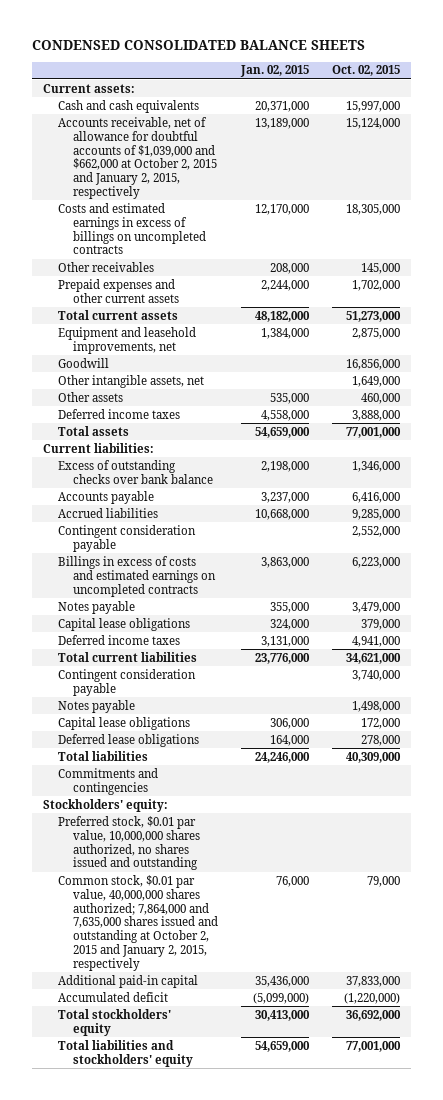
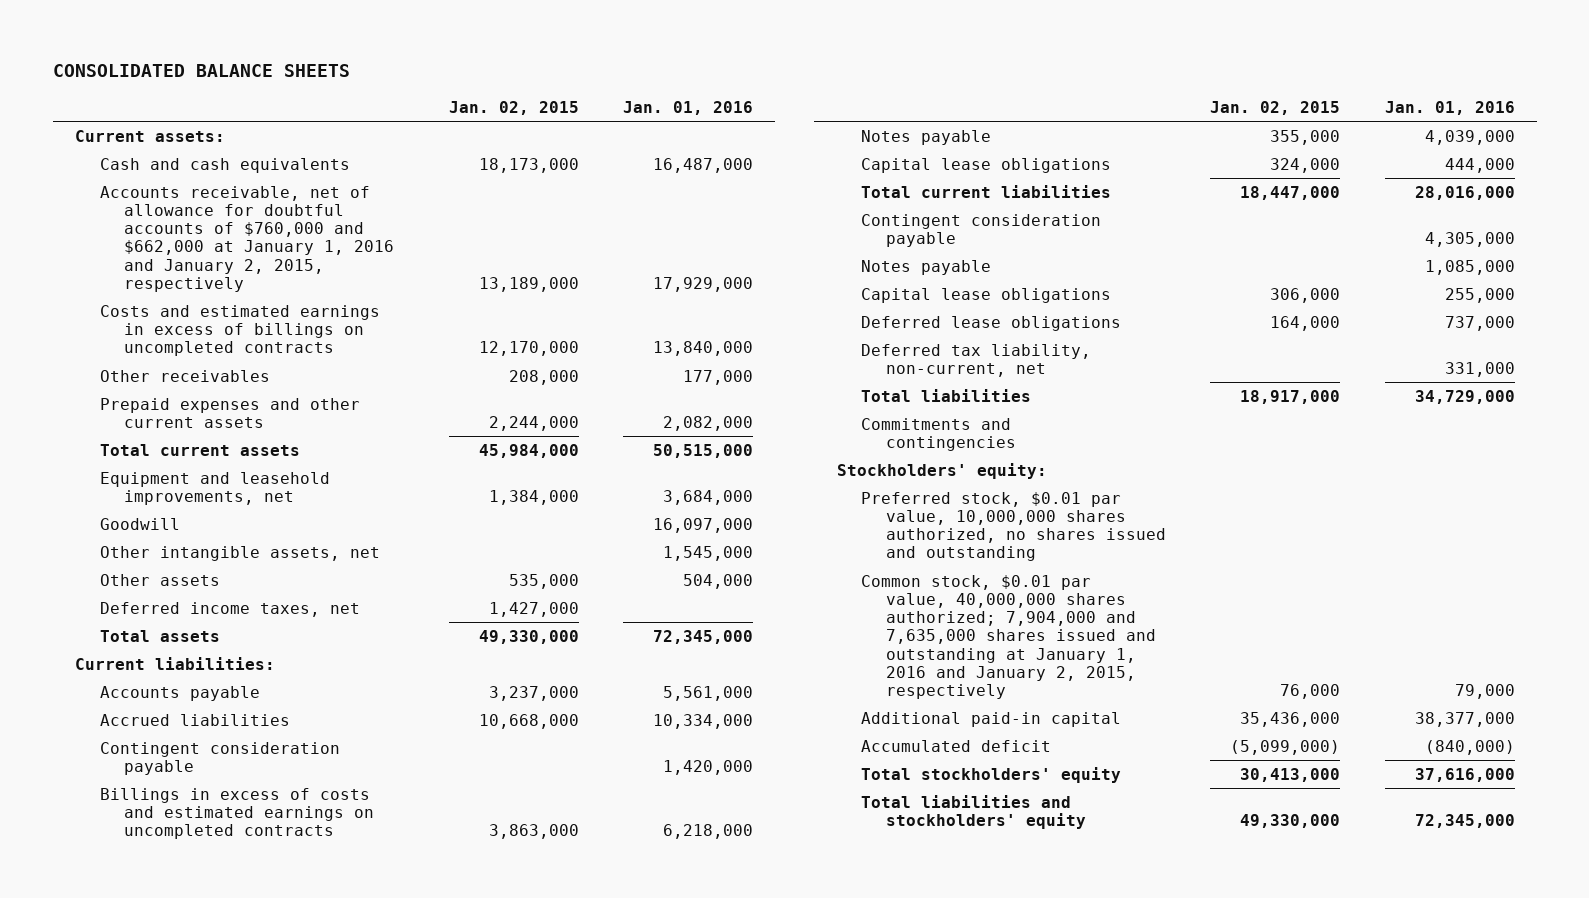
- CONDENSED CONSOLIDATED BALANCE SHEETS
+ CONSOLIDATED BALANCE SHEETS
- | Jan. 02, 2015 | Oct. 02, 2015
+ | Jan. 02, 2015 | Jan. 01, 2016
- Cash and cash equivalents | 20,371,000 | 15,997,000
- Accounts receivable, net of allowance for doubtful accounts of $1,039,000 and $662,000 at October 2, 2015 and January 2, 2015, respectively | 13,189,000 | 15,124,000
+ Cash and cash equivalents | 18,173,000 | 16,487,000
+ Accounts receivable, net of allowance for doubtful accounts of $760,000 and $662,000 at January 1, 2016 and January 2, 2015, respectively | 13,189,000 | 17,929,000
- Total current assets | 48,182,000 | 51,273,000
+ Total current assets | 45,984,000 | 50,515,000
- Deferred income taxes | 4,558,000 | 3,888,000
- Total assets | 54,659,000 | 77,001,000
+ Deferred income taxes, net | 1,427,000 |
+ Total assets | 49,330,000 | 72,345,000
- Excess of outstanding checks over bank balance | 2,198,000 | 1,346,000
- Deferred income taxes | 3,131,000 | 4,941,000
- Total current liabilities | 23,776,000 | 34,621,000
+ Total current liabilities | 18,447,000 | 28,016,000
- Total liabilities | 24,246,000 | 40,309,000
+ Deferred tax liability, non-current, net | | 331,000
+ Total liabilities | 18,917,000 | 34,729,000
- Common stock, $0.01 par value, 40,000,000 shares authorized; 7,864,000 and 7,635,000 shares issued and outstanding at October 2, 2015 and January 2, 2015, respectively | 76,000 | 79,000
+ Common stock, $0.01 par value, 40,000,000 shares authorized; 7,904,000 and 7,635,000 shares issued and outstanding at January 1, 2016 and January 2, 2015, respectively | 76,000 | 79,000
- Total liabilities and stockholders' equity | 54,659,000 | 77,001,000
+ Total liabilities and stockholders' equity | 49,330,000 | 72,345,000

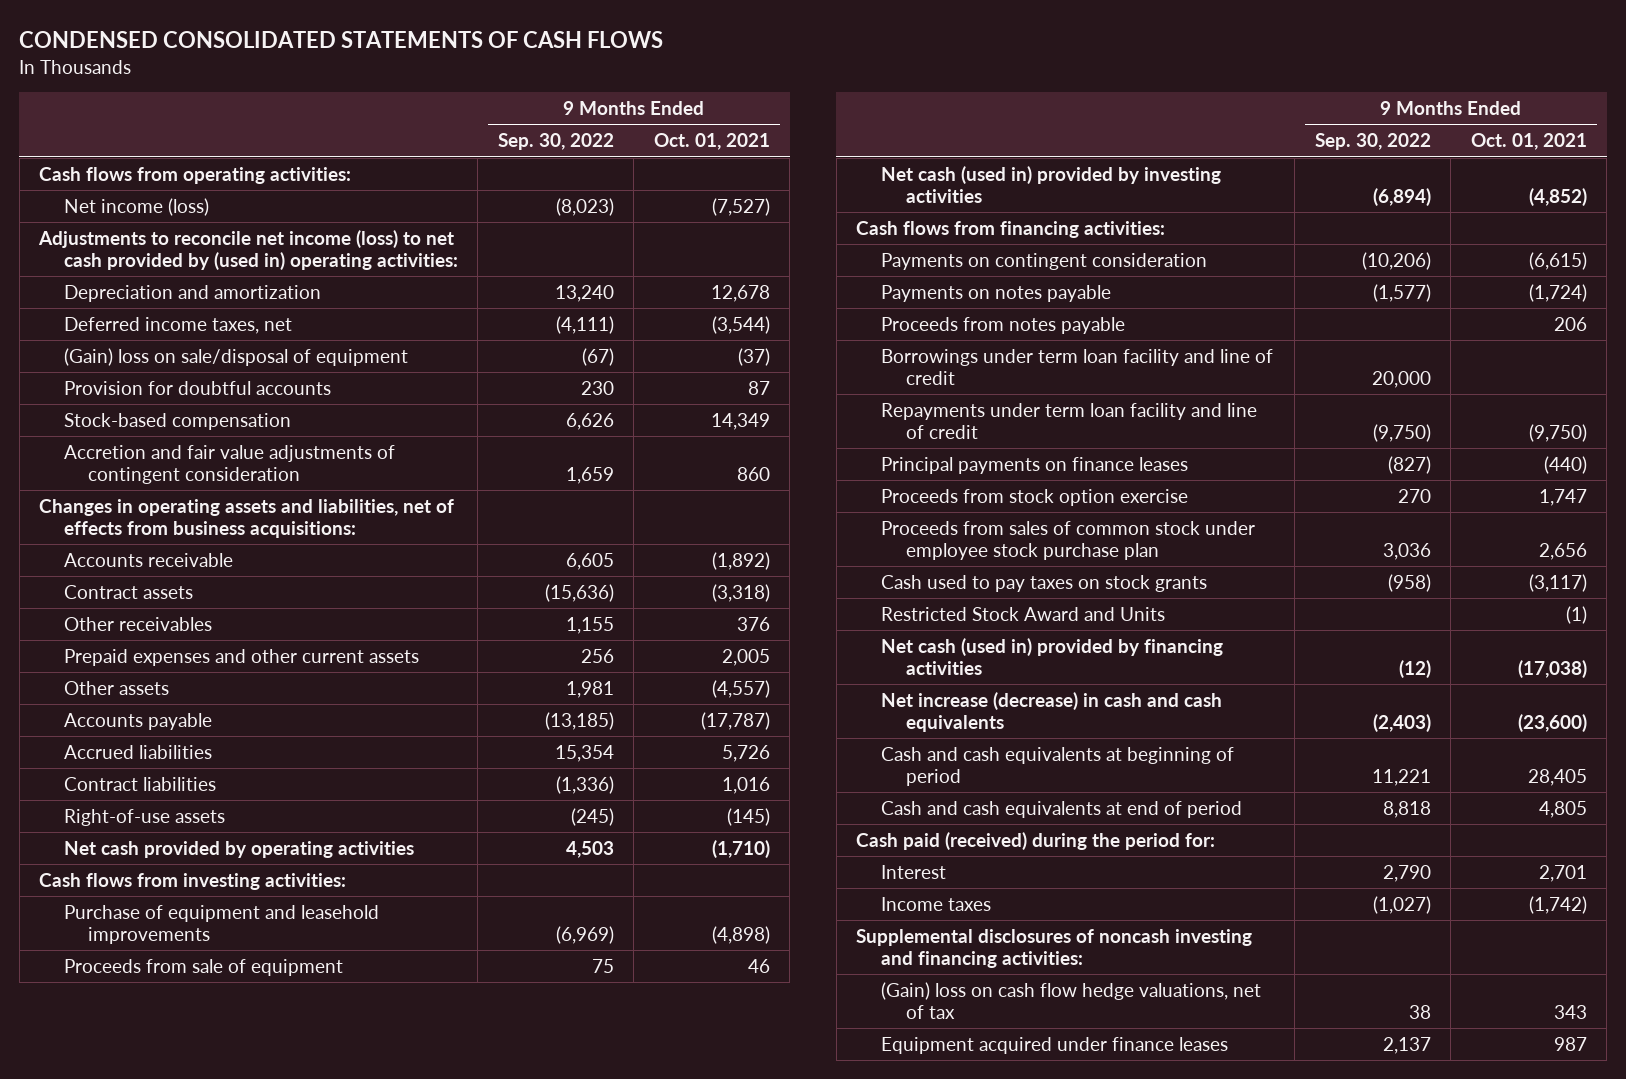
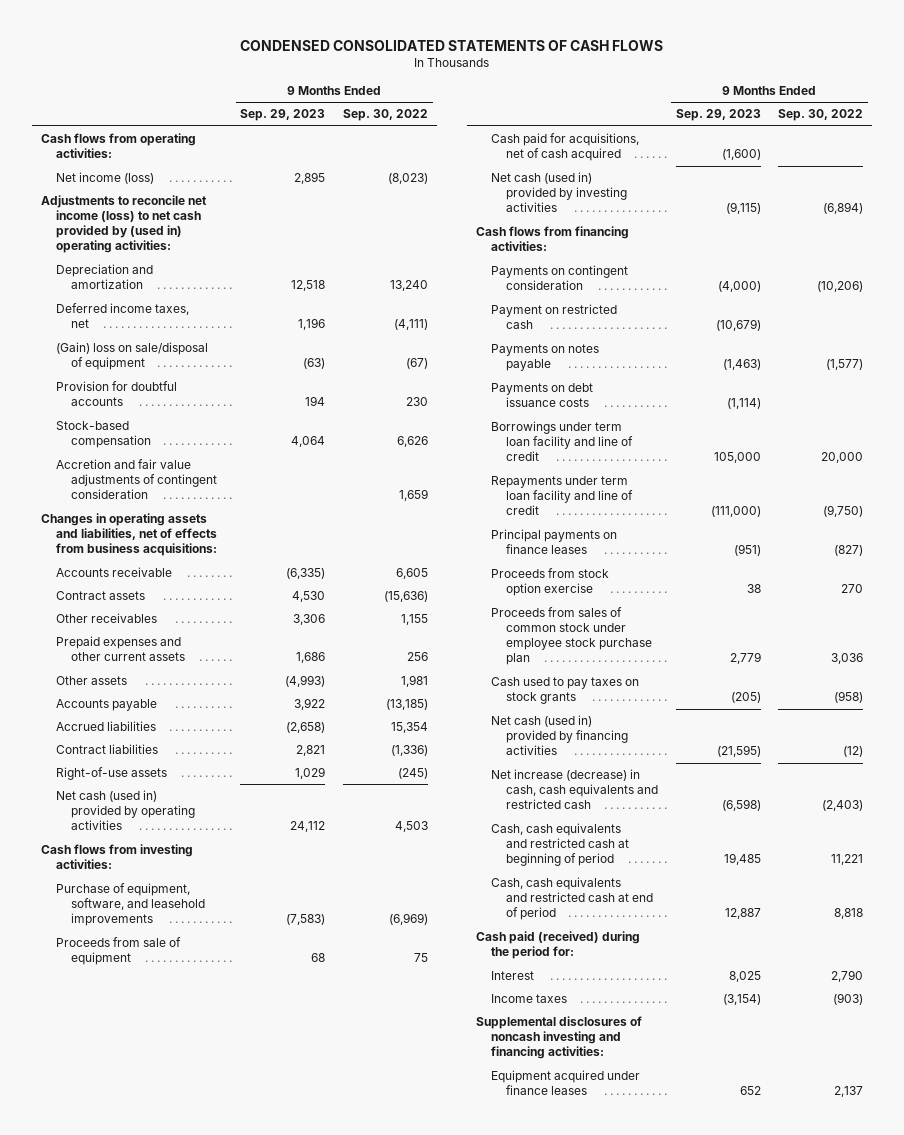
- | 9 Months Ended Sep. 30, 2022 | 9 Months Ended Oct. 01, 2021
+ | 9 Months Ended Sep. 29, 2023 | 9 Months Ended Sep. 30, 2022
- Net cash provided by operating activities | 4,503 | (1,710)
+ Net cash (used in) provided by operating activities | 24,112 | 4,503
- Purchase of equipment and leasehold improvements | (6,969) | (4,898)
+ Purchase of equipment, software, and leasehold improvements | (7,583) | (6,969)
+ Cash paid for acquisitions, net of cash acquired | (1,600) |
+ Payment on restricted cash | (10,679) |
- Proceeds from notes payable | | 206
+ Payments on debt issuance costs | (1,114) |
- Restricted Stock Award and Units | | (1)
- Net increase (decrease) in cash and cash equivalents | (2,403) | (23,600)
- Cash and cash equivalents at beginning of period | 11,221 | 28,405
- Cash and cash equivalents at end of period | 8,818 | 4,805
+ Net increase (decrease) in cash, cash equivalents and restricted cash | (6,598) | (2,403)
+ Cash, cash equivalents and restricted cash at beginning of period | 19,485 | 11,221
+ Cash, cash equivalents and restricted cash at end of period | 12,887 | 8,818
- Income taxes | (1,027) | (1,742)
+ Income taxes | (3,154) | (903)
- (Gain) loss on cash flow hedge valuations, net of tax | 38 | 343

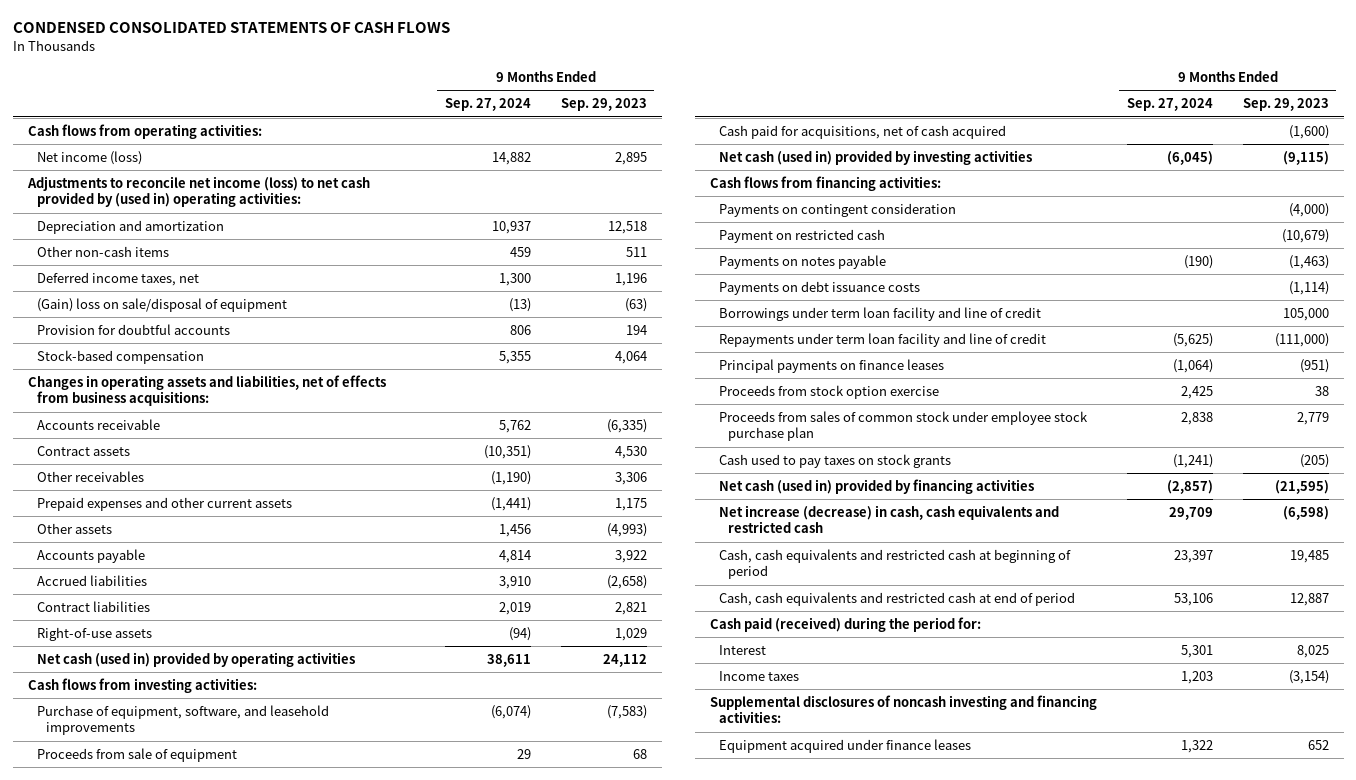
- | 9 Months Ended Sep. 29, 2023 | 9 Months Ended Sep. 30, 2022
+ | 9 Months Ended Sep. 27, 2024 | 9 Months Ended Sep. 29, 2023
+ Other non-cash items | 459 | 511
- Accretion and fair value adjustments of contingent consideration | | 1,659
- Prepaid expenses and other current assets | 1,686 | 256
+ Prepaid expenses and other current assets | (1,441) | 1,175

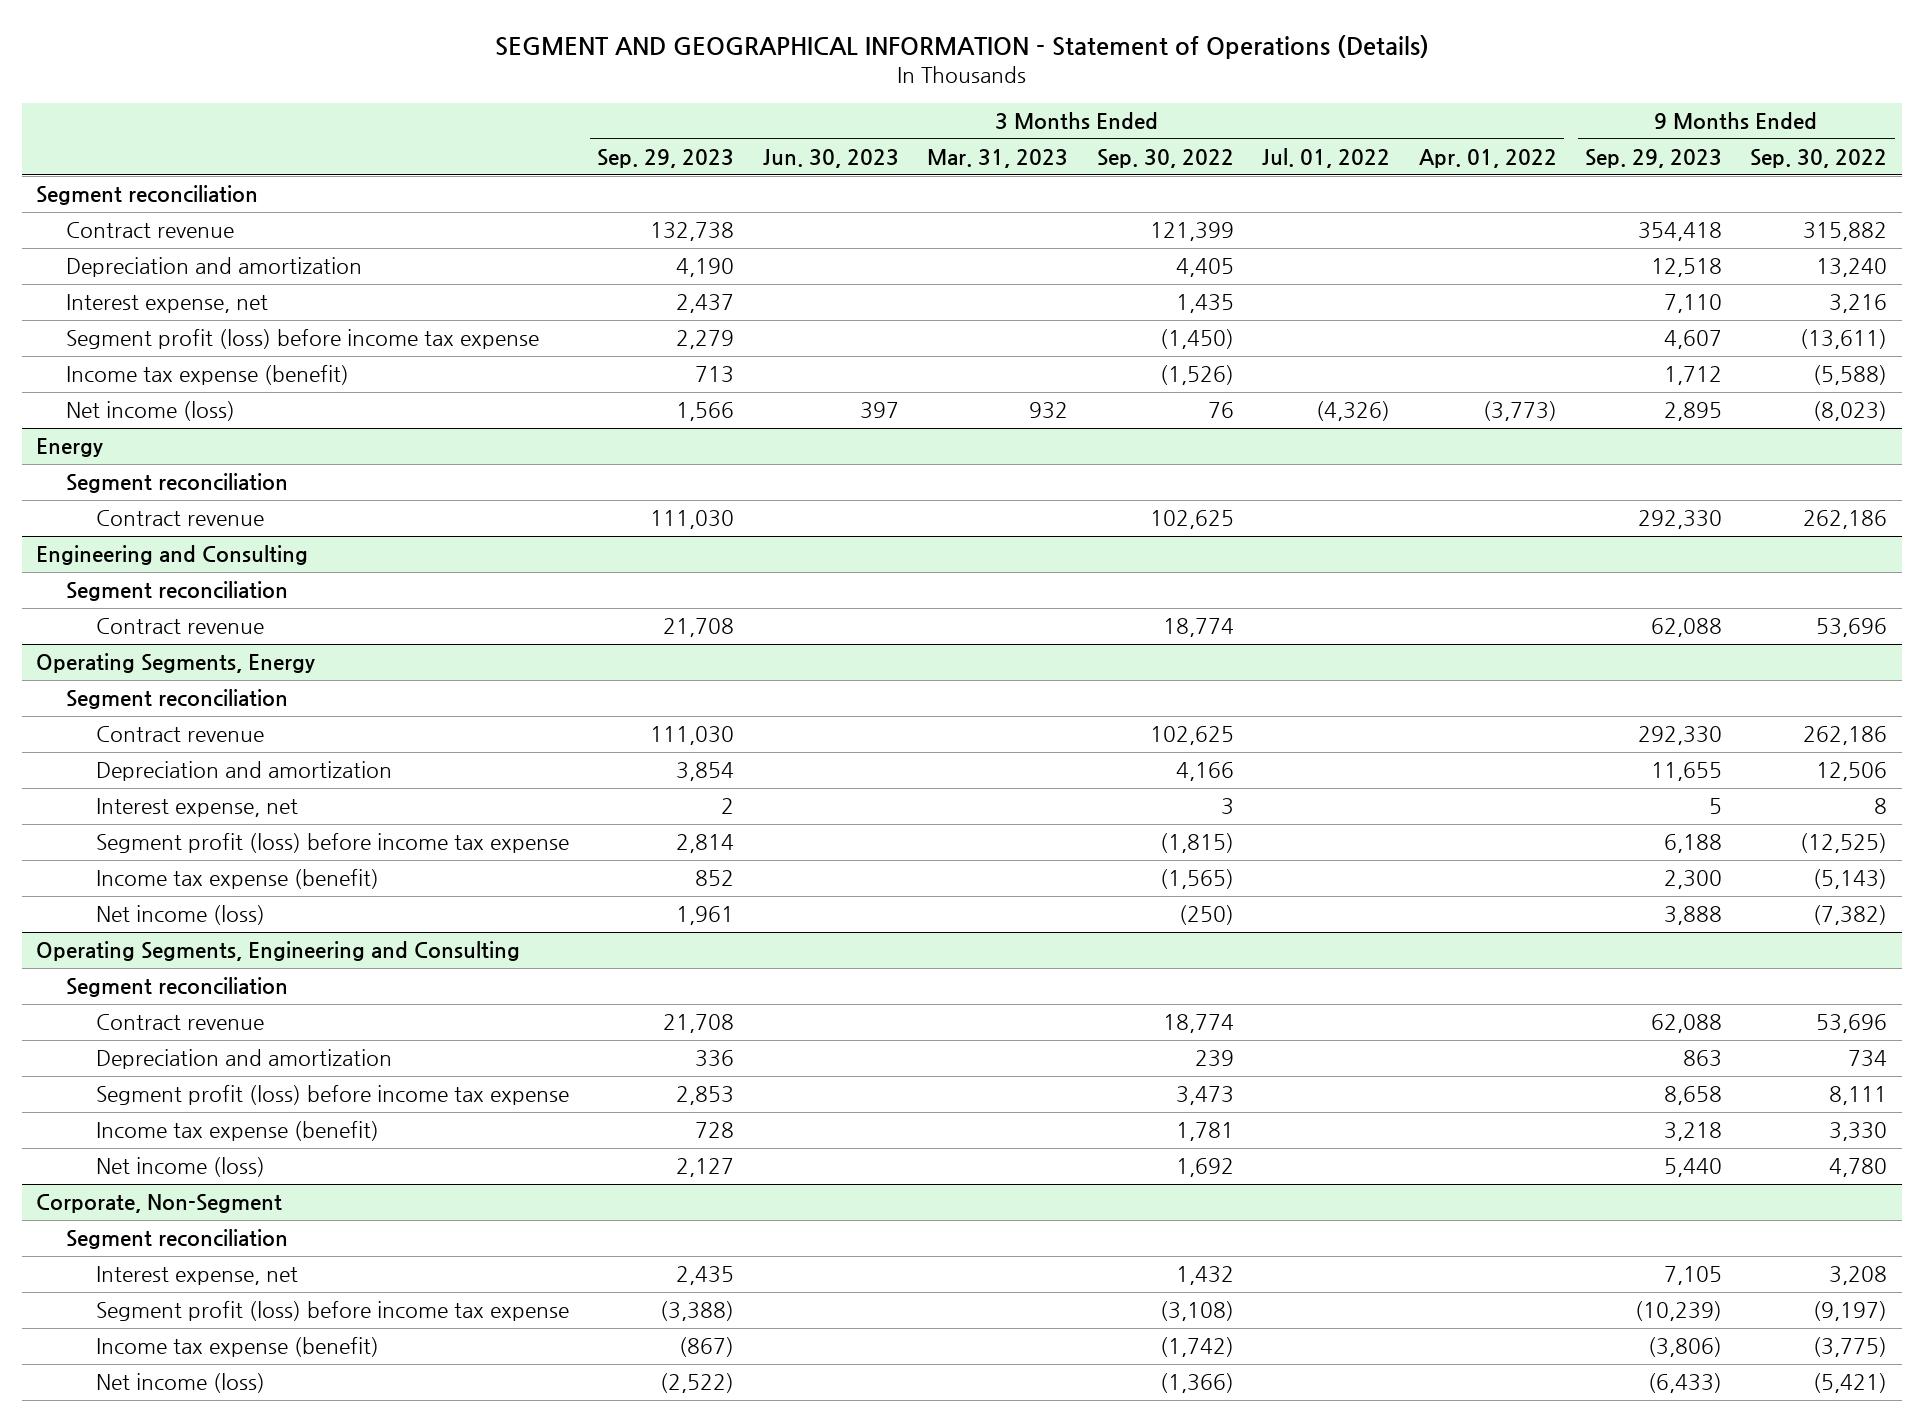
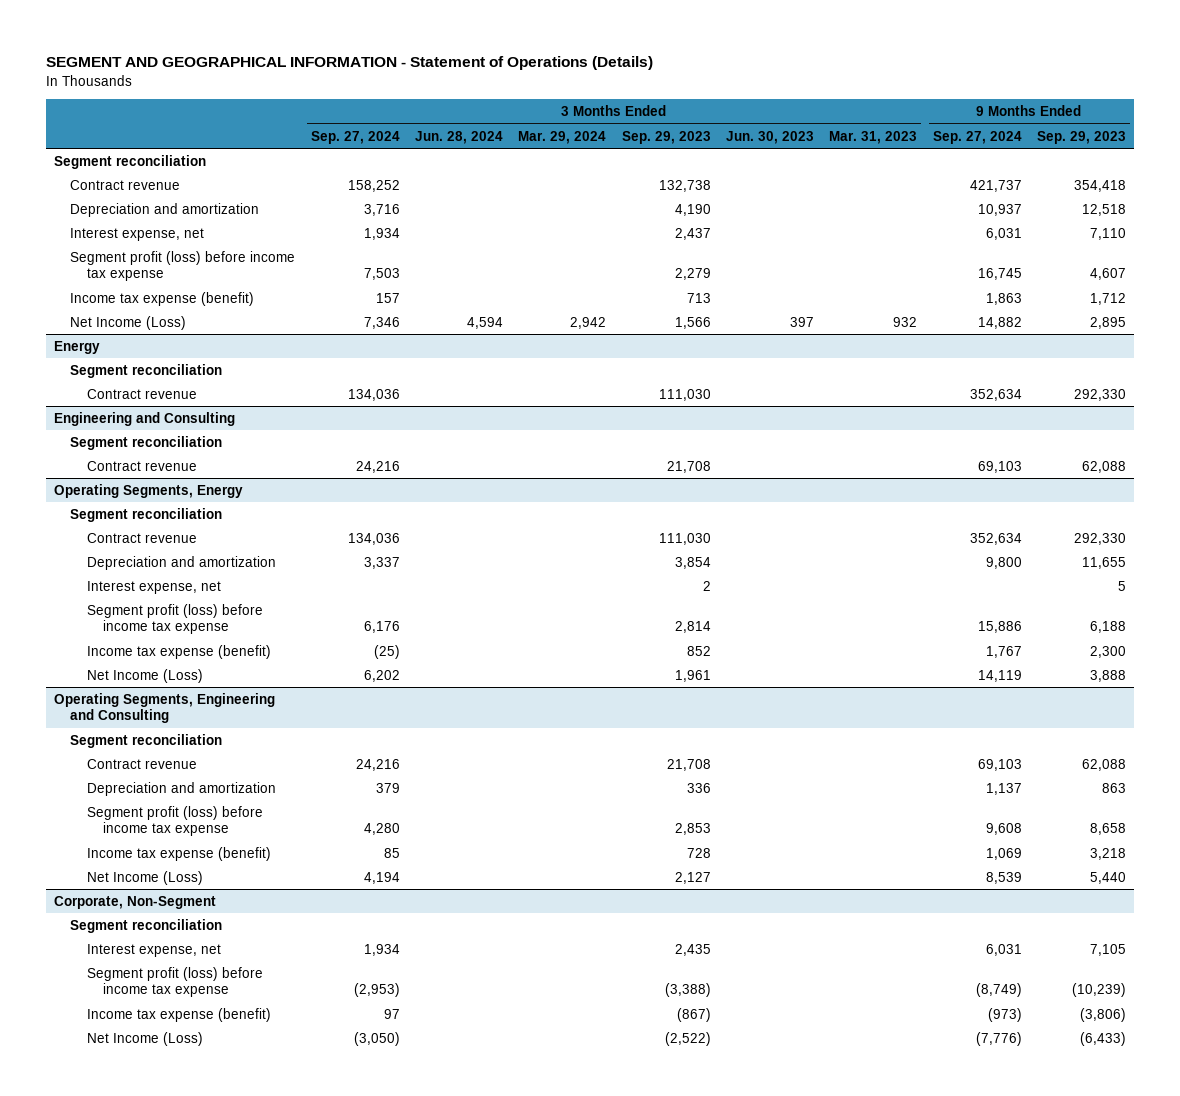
- | 3 Months Ended Sep. 29, 2023 | 3 Months Ended Jun. 30, 2023 | 3 Months Ended Mar. 31, 2023 | 3 Months Ended Sep. 30, 2022 | 3 Months Ended Jul. 01, 2022 | 3 Months Ended Apr. 01, 2022 | 9 Months Ended Sep. 29, 2023 | 9 Months Ended Sep. 30, 2022
+ | 3 Months Ended Sep. 27, 2024 | 3 Months Ended Jun. 28, 2024 | 3 Months Ended Mar. 29, 2024 | 3 Months Ended Sep. 29, 2023 | 3 Months Ended Jun. 30, 2023 | 3 Months Ended Mar. 31, 2023 | 9 Months Ended Sep. 27, 2024 | 9 Months Ended Sep. 29, 2023
- Net income (loss) | 1,566 | 397 | 932 | 76 | (4,326) | (3,773) | 2,895 | (8,023)
+ Net Income (Loss) | 7,346 | 4,594 | 2,942 | 1,566 | 397 | 932 | 14,882 | 2,895
@ Operating Segments, Energy
- Net income (loss) | 1,961 | | | (250) | | | 3,888 | (7,382)
+ Net Income (Loss) | 6,202 | | | 1,961 | | | 14,119 | 3,888
@ Operating Segments, Engineering and Consulting
- Net income (loss) | 2,127 | | | 1,692 | | | 5,440 | 4,780
+ Net Income (Loss) | 4,194 | | | 2,127 | | | 8,539 | 5,440
@ Corporate, Non-Segment
- Net income (loss) | (2,522) | | | (1,366) | | | (6,433) | (5,421)
+ Net Income (Loss) | (3,050) | | | (2,522) | | | (7,776) | (6,433)

